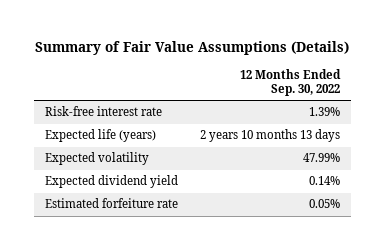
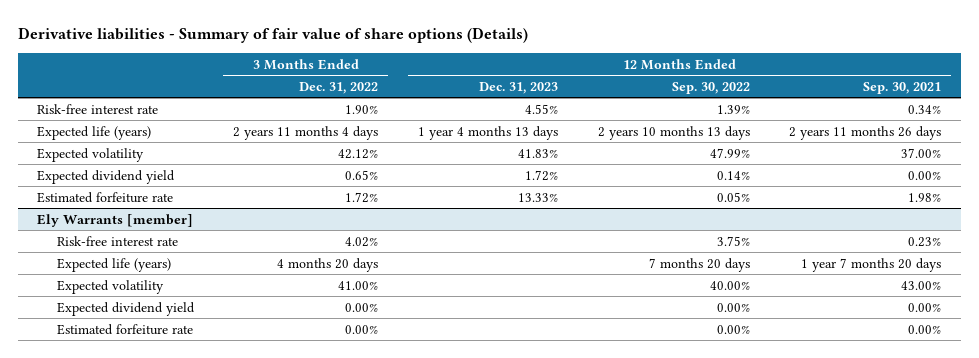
- Summary of Fair Value Assumptions (Details)
+ Derivative liabilities - Summary of fair value of share options (Details)
- | 12 Months Ended Sep. 30, 2022
+ | 3 Months Ended Dec. 31, 2022 | 12 Months Ended Dec. 31, 2023 | 12 Months Ended Sep. 30, 2022 | 12 Months Ended Sep. 30, 2021
+ Ely Warrants [member]
+ Risk-free interest rate | 4.02% | | 3.75% | 0.23%
+ Expected life (years) | 4 months 20 days | | 7 months 20 days | 1 year 7 months 20 days
+ Expected volatility | 41.00% | | 40.00% | 43.00%
+ Expected dividend yield | 0.00% | | 0.00% | 0.00%
+ Estimated forfeiture rate | 0.00% | | 0.00% | 0.00%

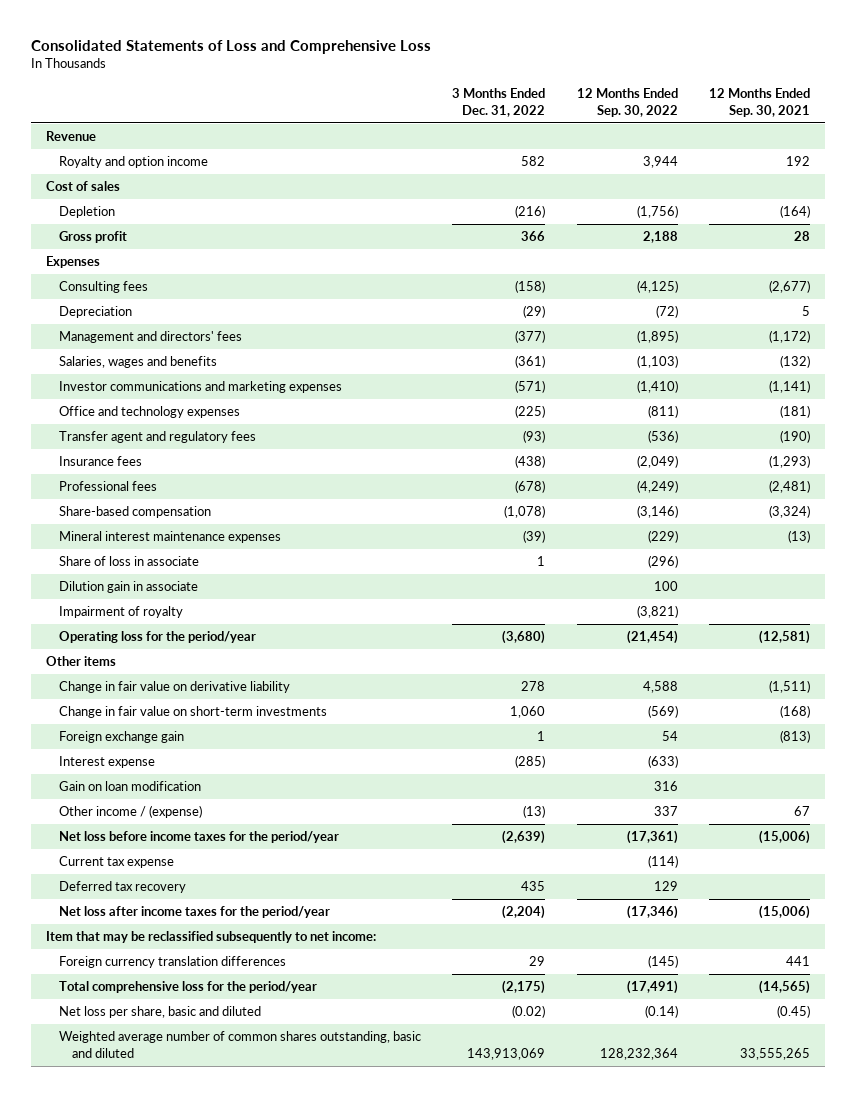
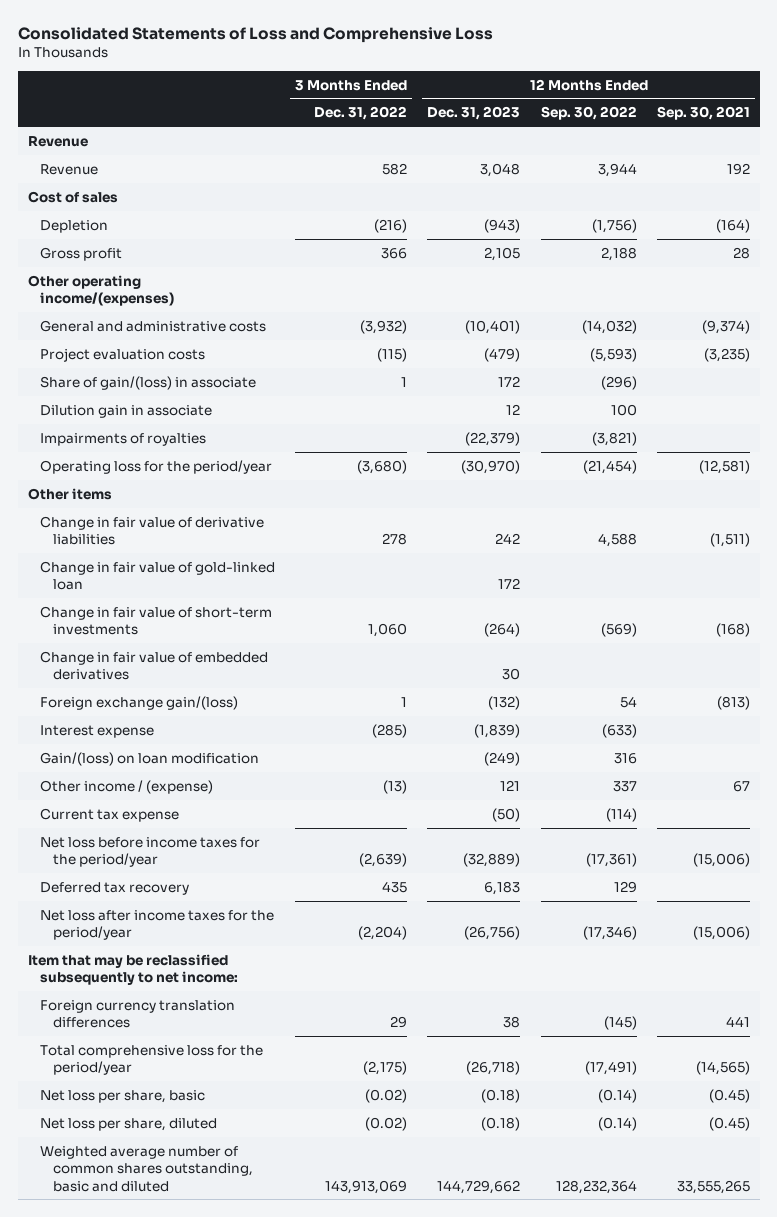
- | 3 Months Ended Dec. 31, 2022 | 12 Months Ended Sep. 30, 2022 | 12 Months Ended Sep. 30, 2021
+ | 3 Months Ended Dec. 31, 2022 | 12 Months Ended Dec. 31, 2023 | 12 Months Ended Sep. 30, 2022 | 12 Months Ended Sep. 30, 2021
- Royalty and option income | 582 | 3,944 | 192
+ Revenue | 582 | 3,048 | 3,944 | 192
- Expenses
- Consulting fees | (158) | (4,125) | (2,677)
- Depreciation | (29) | (72) | 5
- Management and directors' fees | (377) | (1,895) | (1,172)
- Salaries, wages and benefits | (361) | (1,103) | (132)
- Investor communications and marketing expenses | (571) | (1,410) | (1,141)
- Office and technology expenses | (225) | (811) | (181)
- Transfer agent and regulatory fees | (93) | (536) | (190)
- Insurance fees | (438) | (2,049) | (1,293)
- Professional fees | (678) | (4,249) | (2,481)
- Share-based compensation | (1,078) | (3,146) | (3,324)
- Mineral interest maintenance expenses | (39) | (229) | (13)
- Share of loss in associate | 1 | (296) |
+ Other operating income/(expenses)
+ General and administrative costs | (3,932) | (10,401) | (14,032) | (9,374)
+ Project evaluation costs | (115) | (479) | (5,593) | (3,235)
+ Share of gain/(loss) in associate | 1 | 172 | (296) |
- Impairment of royalty | | (3,821) |
+ Impairments of royalties | | (22,379) | (3,821) |
- Change in fair value on derivative liability | 278 | 4,588 | (1,511)
- Change in fair value on short-term investments | 1,060 | (569) | (168)
- Foreign exchange gain | 1 | 54 | (813)
+ Change in fair value of derivative liabilities | 278 | 242 | 4,588 | (1,511)
+ Change in fair value of gold-linked loan | | 172 | |
+ Change in fair value of short-term investments | 1,060 | (264) | (569) | (168)
+ Change in fair value of embedded derivatives | | 30 | |
+ Foreign exchange gain/(loss) | 1 | (132) | 54 | (813)
- Gain on loan modification | | 316 |
+ Gain/(loss) on loan modification | | (249) | 316 |
moved down: Net loss before income taxes for the period/year | (2,639) | (32,889) | (17,361) | (15,006)
- Net loss per share, basic and diluted | (0.02) | (0.14) | (0.45)
+ Net loss per share, basic | (0.02) | (0.18) | (0.14) | (0.45)
+ Net loss per share, diluted | (0.02) | (0.18) | (0.14) | (0.45)

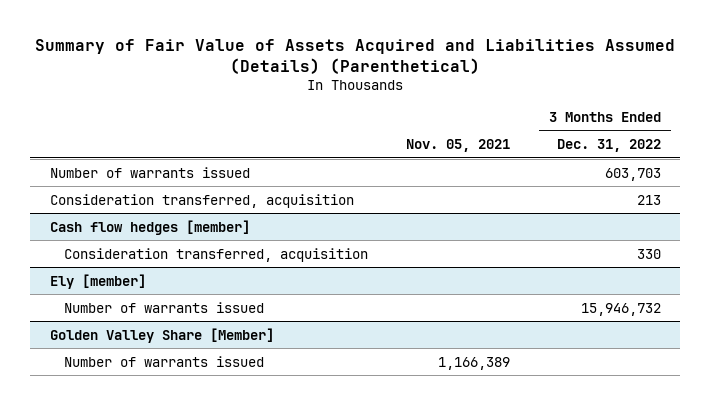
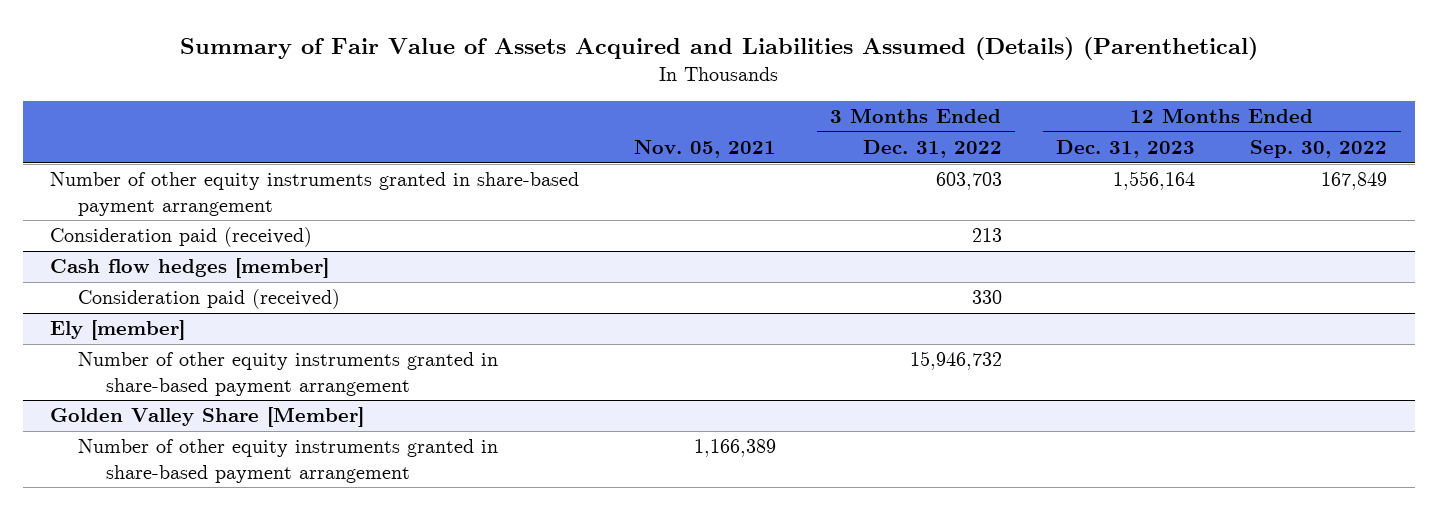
- | Nov. 05, 2021 | 3 Months Ended Dec. 31, 2022
+ | Nov. 05, 2021 | 3 Months Ended Dec. 31, 2022 | 12 Months Ended Dec. 31, 2023 | 12 Months Ended Sep. 30, 2022
- Number of warrants issued | | 603,703
- Consideration transferred, acquisition | | 213
+ Number of other equity instruments granted in share-based payment arrangement | | 603,703 | 1,556,164 | 167,849
+ Consideration paid (received) | | 213 | |
@ Cash flow hedges [member]
- Consideration transferred, acquisition | | 330
+ Consideration paid (received) | | 330 | |
@ Ely [member]
- Number of warrants issued | | 15,946,732
+ Number of other equity instruments granted in share-based payment arrangement | | 15,946,732 | |
@ Golden Valley Share [Member]
- Number of warrants issued | 1,166,389 |
+ Number of other equity instruments granted in share-based payment arrangement | 1,166,389 | | |

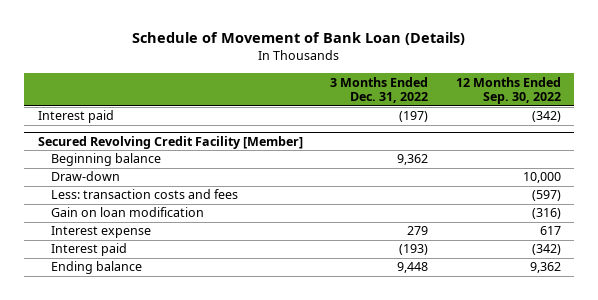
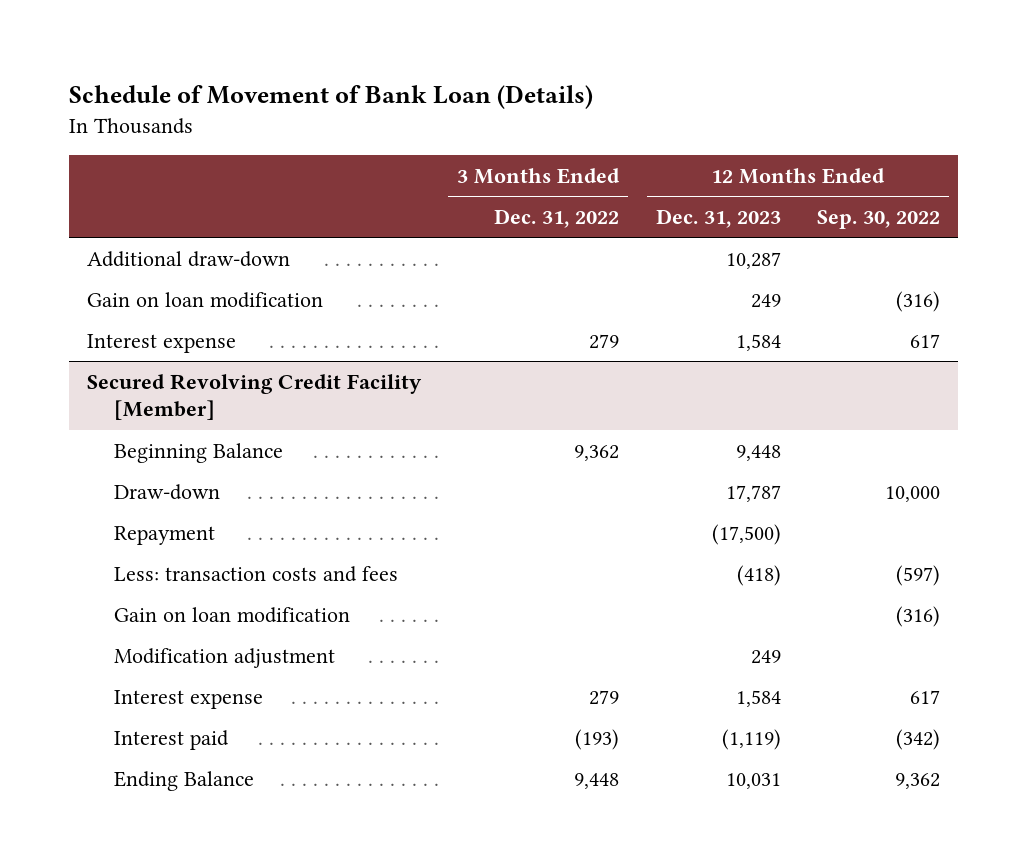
- | 3 Months Ended Dec. 31, 2022 | 12 Months Ended Sep. 30, 2022
+ | 3 Months Ended Dec. 31, 2022 | 12 Months Ended Dec. 31, 2023 | 12 Months Ended Sep. 30, 2022
- Interest paid | (197) | (342)
+ Additional draw-down | | 10,287 |
+ Gain on loan modification | | 249 | (316)
+ Interest expense | 279 | 1,584 | 617
@ Secured Revolving Credit Facility [Member]
- Beginning balance | 9,362 |
+ Beginning Balance | 9,362 | 9,448 |
+ Repayment | | (17,500) |
+ Modification adjustment | | 249 |
- Ending balance | 9,448 | 9,362
+ Ending Balance | 9,448 | 10,031 | 9,362

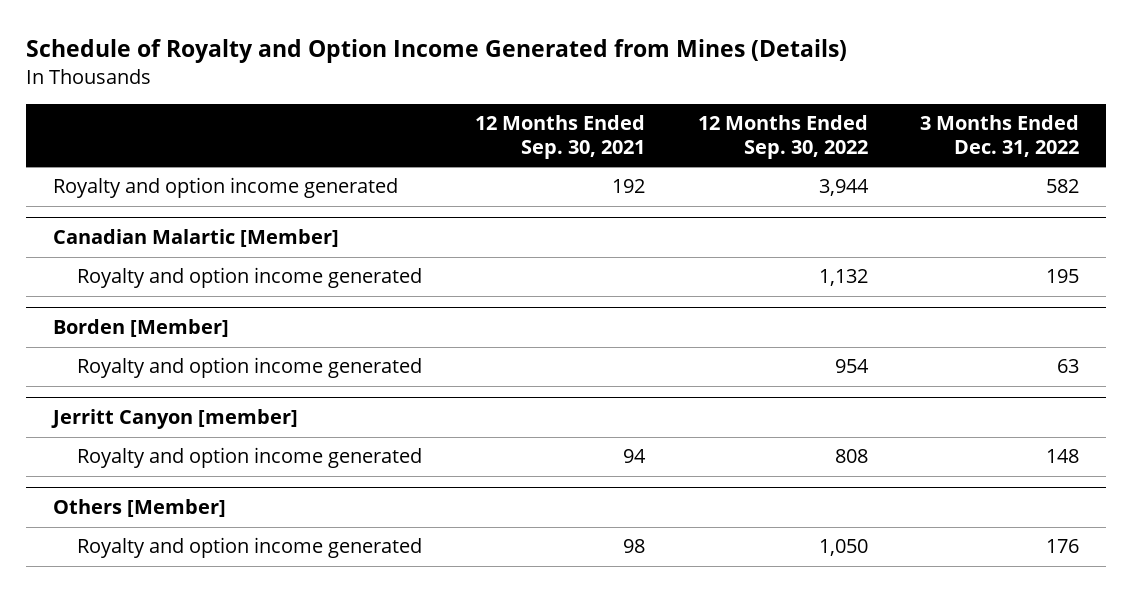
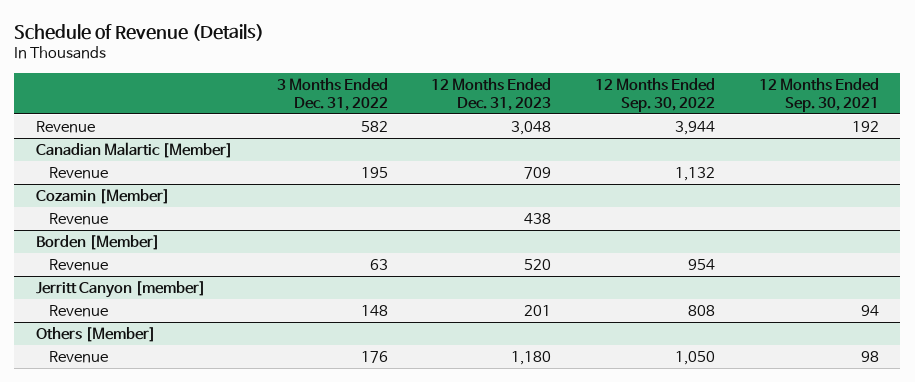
- Schedule of Royalty and Option Income Generated from Mines (Details)
+ Schedule of Revenue (Details)
- | 12 Months Ended Sep. 30, 2021 | 12 Months Ended Sep. 30, 2022 | 3 Months Ended Dec. 31, 2022
+ | 3 Months Ended Dec. 31, 2022 | 12 Months Ended Dec. 31, 2023 | 12 Months Ended Sep. 30, 2022 | 12 Months Ended Sep. 30, 2021
- Royalty and option income generated | 192 | 3,944 | 582
+ Revenue | 582 | 3,048 | 3,944 | 192
@ Canadian Malartic [Member]
- Royalty and option income generated | | 1,132 | 195
+ Revenue | 195 | 709 | 1,132 |
+ Cozamin [Member]
+ Revenue | | 438 | |
@ Borden [Member]
- Royalty and option income generated | | 954 | 63
+ Revenue | 63 | 520 | 954 |
@ Jerritt Canyon [member]
- Royalty and option income generated | 94 | 808 | 148
+ Revenue | 148 | 201 | 808 | 94
@ Others [Member]
- Royalty and option income generated | 98 | 1,050 | 176
+ Revenue | 176 | 1,180 | 1,050 | 98

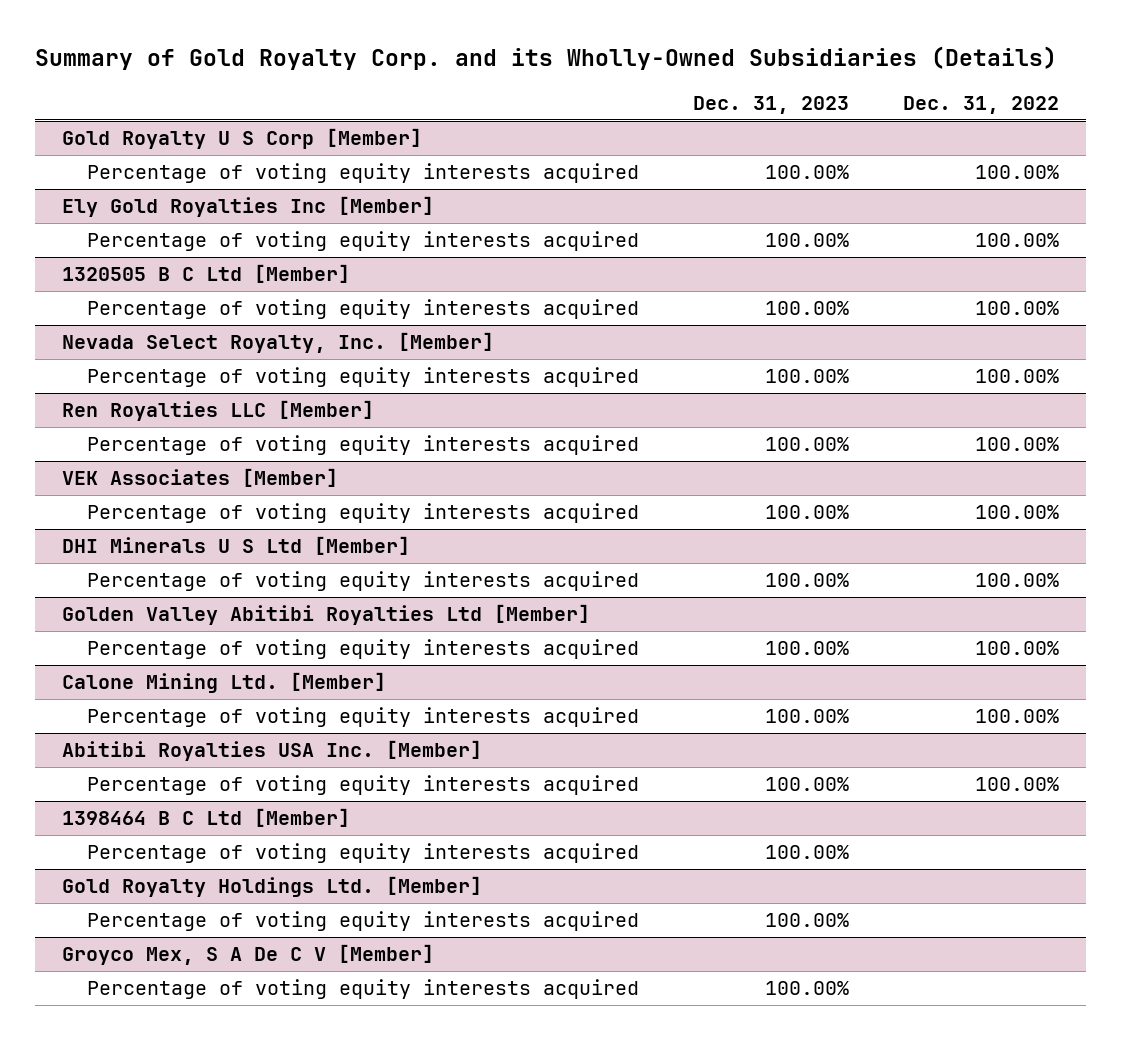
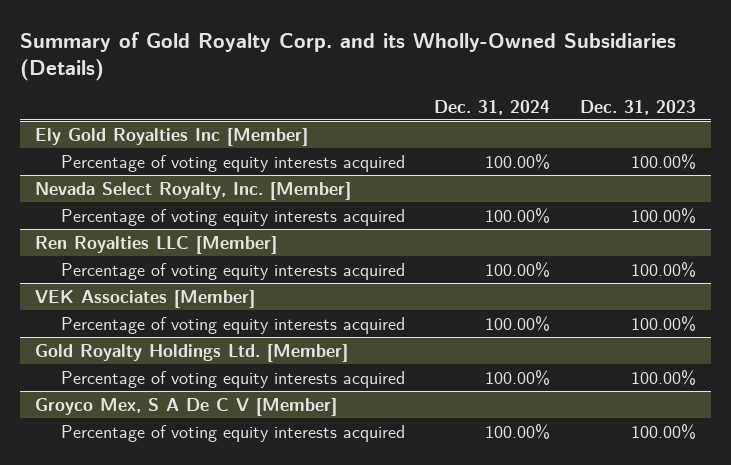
- | Dec. 31, 2023 | Dec. 31, 2022
+ | Dec. 31, 2024 | Dec. 31, 2023
- Gold Royalty U S Corp [Member]
- Percentage of voting equity interests acquired | 100.00% | 100.00%
- 1320505 B C Ltd [Member]
- Percentage of voting equity interests acquired | 100.00% | 100.00%
- DHI Minerals U S Ltd [Member]
- Percentage of voting equity interests acquired | 100.00% | 100.00%
- Golden Valley Abitibi Royalties Ltd [Member]
- Percentage of voting equity interests acquired | 100.00% | 100.00%
- Calone Mining Ltd. [Member]
- Percentage of voting equity interests acquired | 100.00% | 100.00%
- Abitibi Royalties USA Inc. [Member]
- Percentage of voting equity interests acquired | 100.00% | 100.00%
- 1398464 B C Ltd [Member]
- Percentage of voting equity interests acquired | 100.00% |

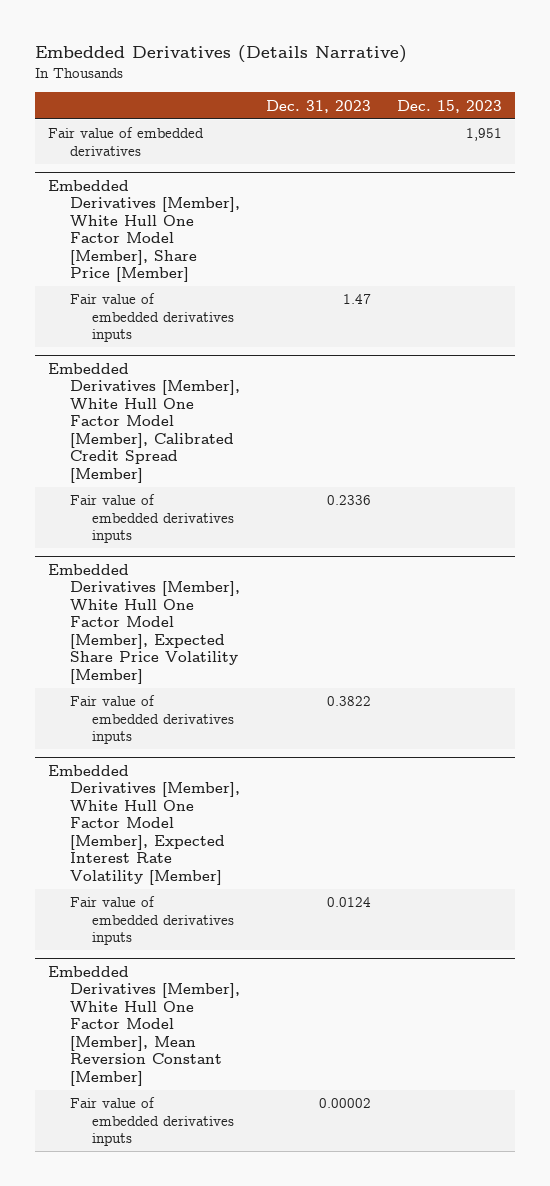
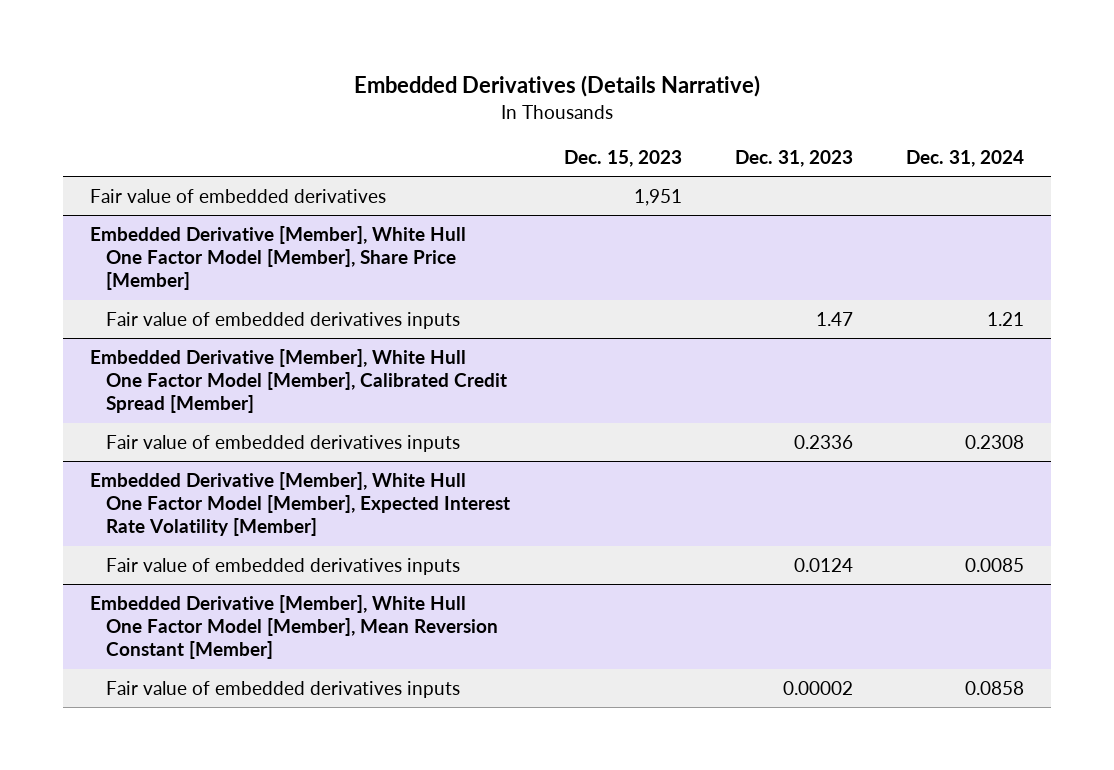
- | Dec. 31, 2023 | Dec. 15, 2023
+ | Dec. 15, 2023 | Dec. 31, 2023 | Dec. 31, 2024
- Embedded Derivatives [Member], White Hull One Factor Model [Member], Share Price [Member]
+ Embedded Derivative [Member], White Hull One Factor Model [Member], Share Price [Member]
- Embedded Derivatives [Member], White Hull One Factor Model [Member], Calibrated Credit Spread [Member]
+ Embedded Derivative [Member], White Hull One Factor Model [Member], Calibrated Credit Spread [Member]
- Embedded Derivatives [Member], White Hull One Factor Model [Member], Expected Share Price Volatility [Member]
- Fair value of embedded derivatives inputs | 0.3822 |
- Embedded Derivatives [Member], White Hull One Factor Model [Member], Expected Interest Rate Volatility [Member]
+ Embedded Derivative [Member], White Hull One Factor Model [Member], Expected Interest Rate Volatility [Member]
- Embedded Derivatives [Member], White Hull One Factor Model [Member], Mean Reversion Constant [Member]
+ Embedded Derivative [Member], White Hull One Factor Model [Member], Mean Reversion Constant [Member]

